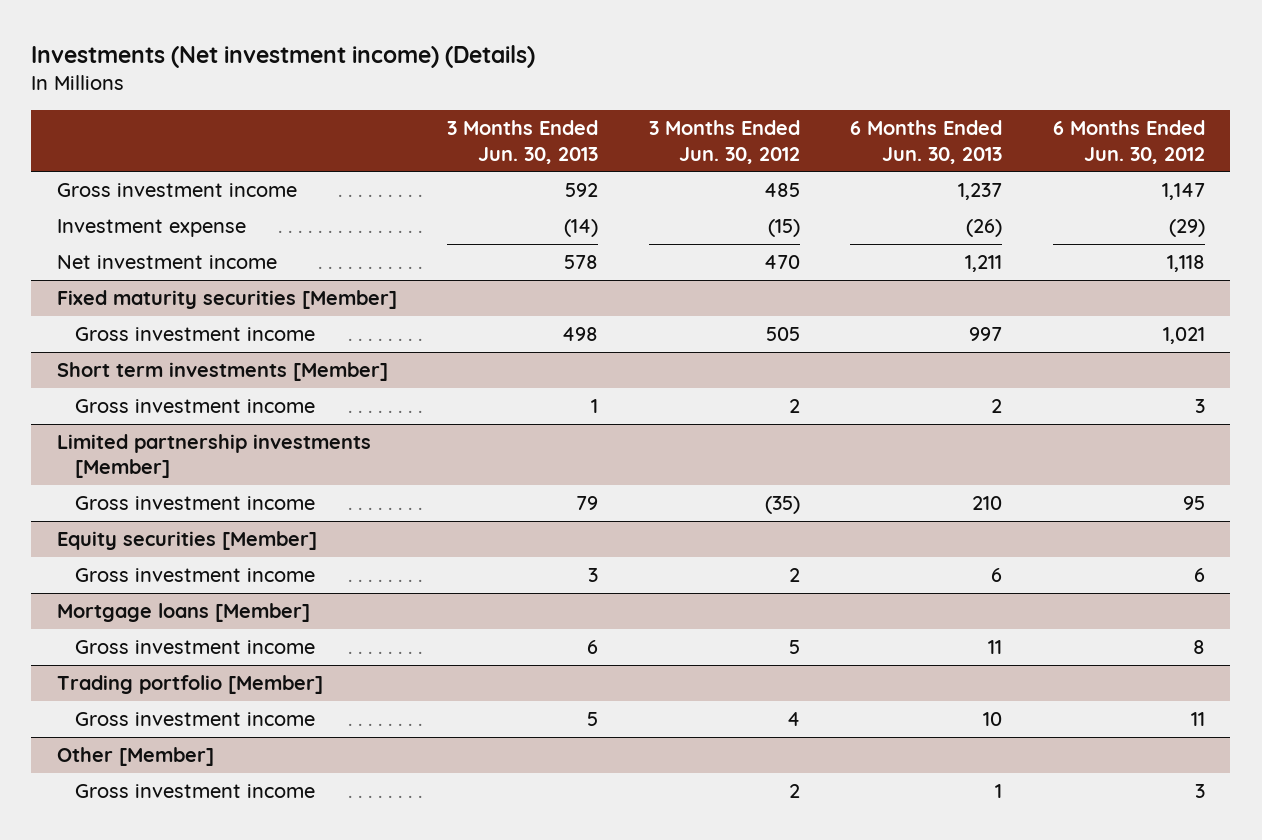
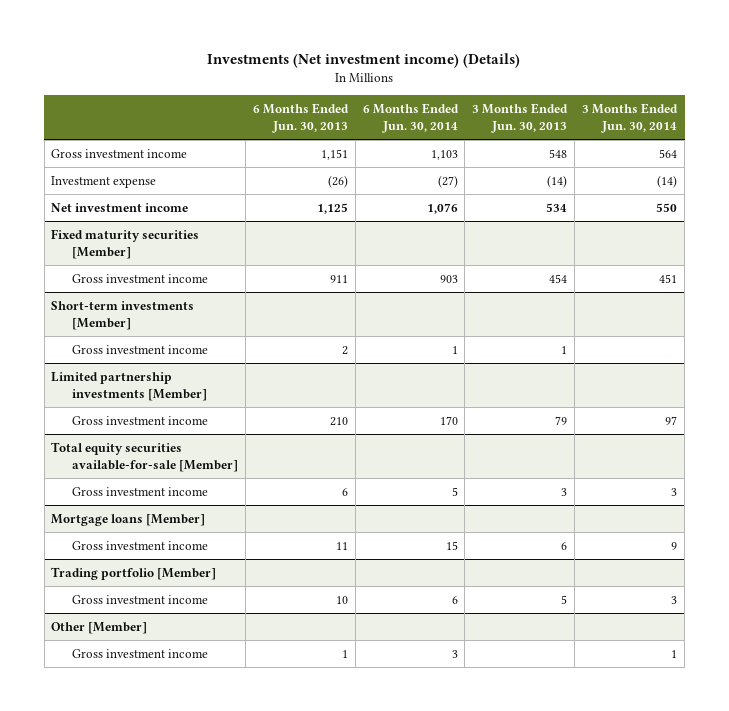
- | 3 Months Ended Jun. 30, 2013 | 3 Months Ended Jun. 30, 2012 | 6 Months Ended Jun. 30, 2013 | 6 Months Ended Jun. 30, 2012
+ | 6 Months Ended Jun. 30, 2013 | 6 Months Ended Jun. 30, 2014 | 3 Months Ended Jun. 30, 2013 | 3 Months Ended Jun. 30, 2014
- Gross investment income | 592 | 485 | 1,237 | 1,147
+ Gross investment income | 1,151 | 1,103 | 548 | 564
- Net investment income | 578 | 470 | 1,211 | 1,118
+ Net investment income | 1,125 | 1,076 | 534 | 550
@ Fixed maturity securities [Member]
- Gross investment income | 498 | 505 | 997 | 1,021
- Short term investments [Member]
@ Fixed maturity securities [Member]
+ Gross investment income | 911 | 903 | 454 | 451
+ Short-term investments [Member]
- Equity securities [Member]
+ Total equity securities available-for-sale [Member]

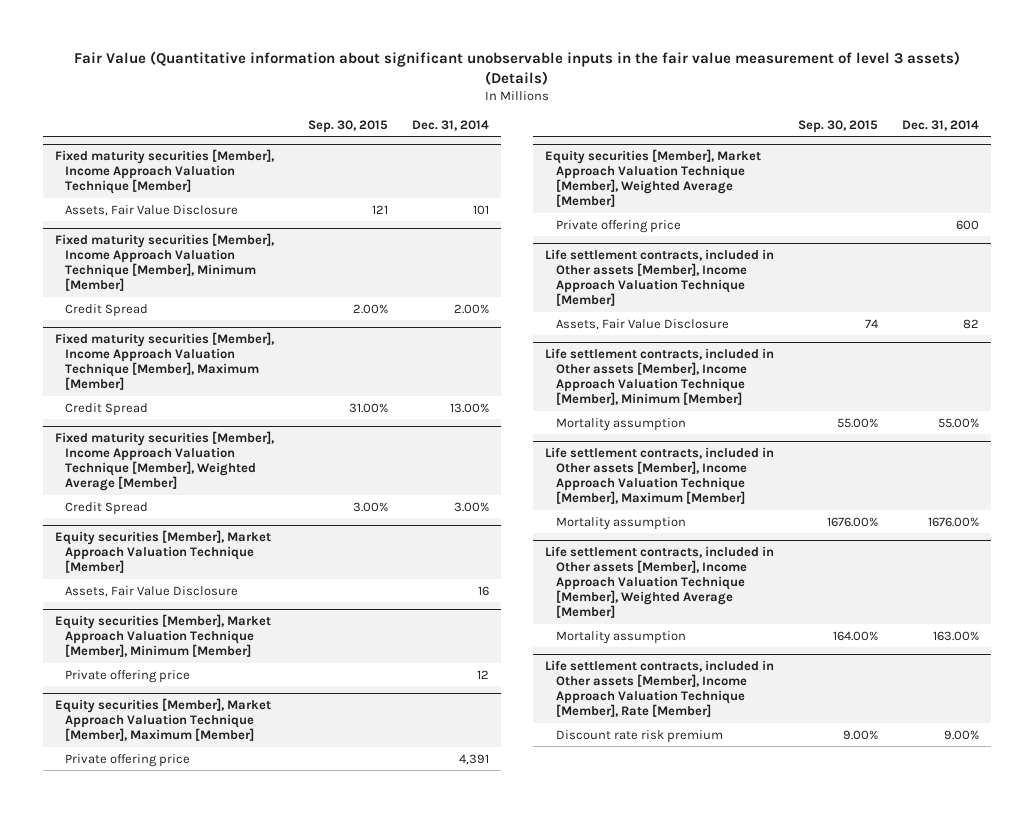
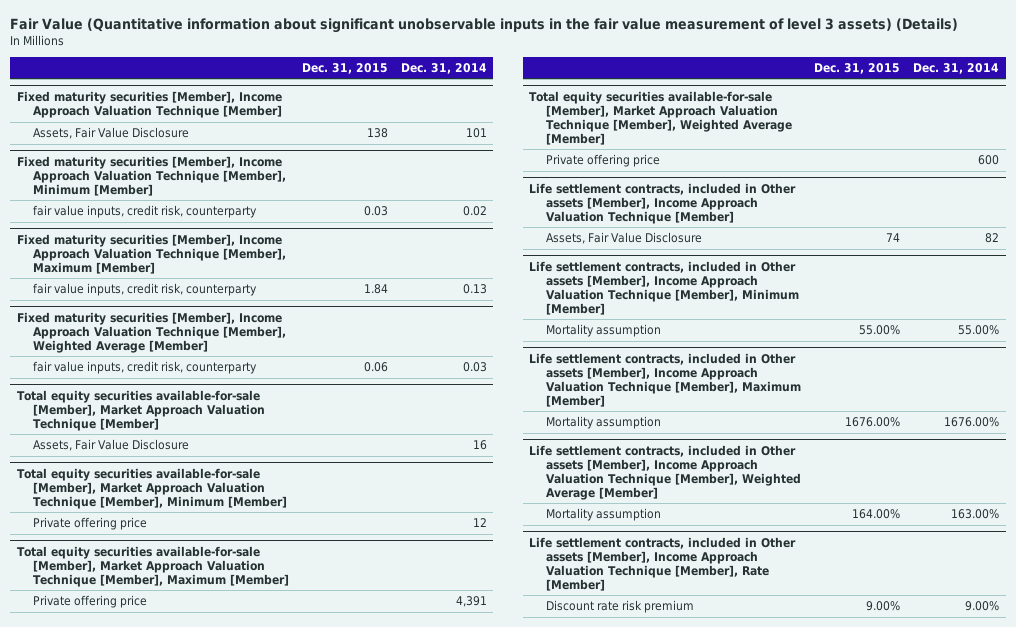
- | Sep. 30, 2015 | Dec. 31, 2014
+ | Dec. 31, 2015 | Dec. 31, 2014
@ Fixed maturity securities [Member], Income Approach Valuation Technique [Member], Minimum [Member]
- Credit Spread | 2.00% | 2.00%
+ fair value inputs, credit risk, counterparty | 0.03 | 0.02
@ Fixed maturity securities [Member], Income Approach Valuation Technique [Member], Maximum [Member]
- Credit Spread | 31.00% | 13.00%
+ fair value inputs, credit risk, counterparty | 1.84 | 0.13
@ Fixed maturity securities [Member], Income Approach Valuation Technique [Member], Weighted Average [Member]
- Credit Spread | 3.00% | 3.00%
- Equity securities [Member], Market Approach Valuation Technique [Member]
@ Fixed maturity securities [Member], Income Approach Valuation Technique [Member], Weighted Average [Member]
+ fair value inputs, credit risk, counterparty | 0.06 | 0.03
+ Total equity securities available-for-sale [Member], Market Approach Valuation Technique [Member]
- Equity securities [Member], Market Approach Valuation Technique [Member], Minimum [Member]
+ Total equity securities available-for-sale [Member], Market Approach Valuation Technique [Member], Minimum [Member]
- Equity securities [Member], Market Approach Valuation Technique [Member], Maximum [Member]
+ Total equity securities available-for-sale [Member], Market Approach Valuation Technique [Member], Maximum [Member]
- Equity securities [Member], Market Approach Valuation Technique [Member], Weighted Average [Member]
+ Total equity securities available-for-sale [Member], Market Approach Valuation Technique [Member], Weighted Average [Member]

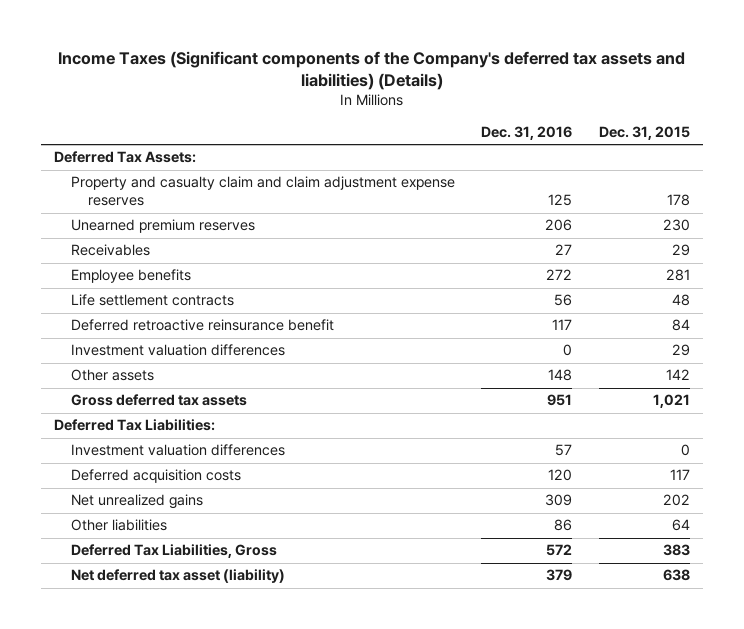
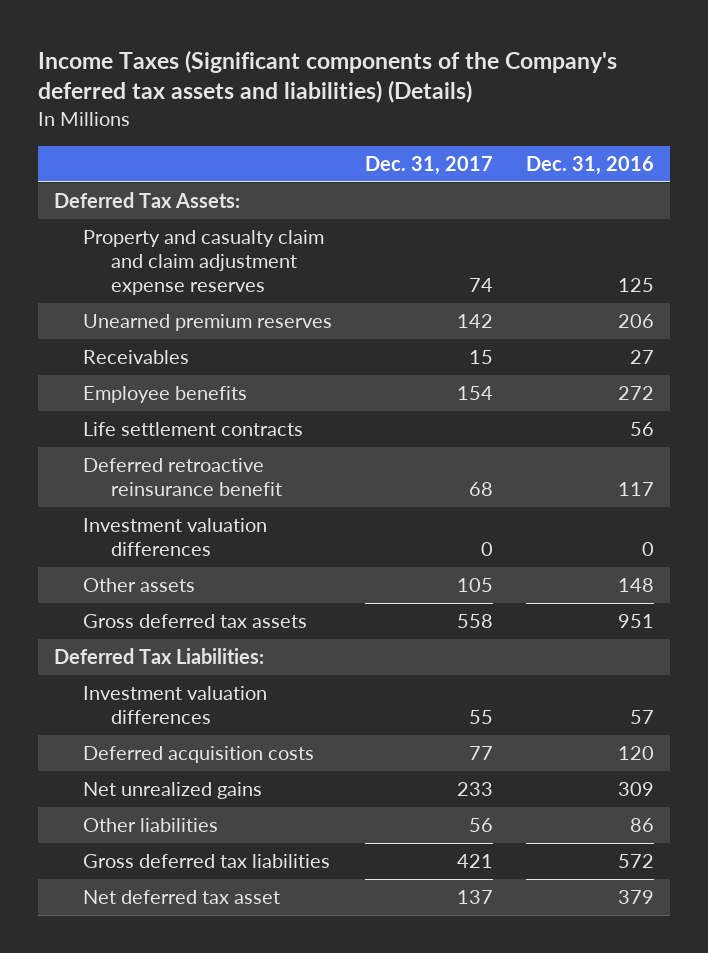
- | Dec. 31, 2016 | Dec. 31, 2015
+ | Dec. 31, 2017 | Dec. 31, 2016
- Deferred Tax Liabilities, Gross | 572 | 383
- Net deferred tax asset (liability) | 379 | 638
+ Gross deferred tax liabilities | 421 | 572
+ Net deferred tax asset | 137 | 379

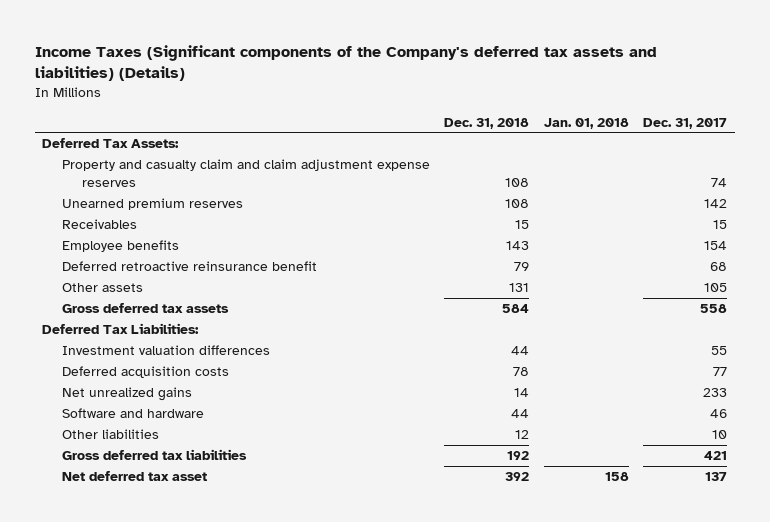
- | Dec. 31, 2017 | Dec. 31, 2016
+ | Dec. 31, 2018 | Jan. 01, 2018 | Dec. 31, 2017
- Life settlement contracts | | 56
- Investment valuation differences | 0 | 0
- Other liabilities | 56 | 86
+ Software and hardware | 44 | | 46
+ Other liabilities | 12 | | 10

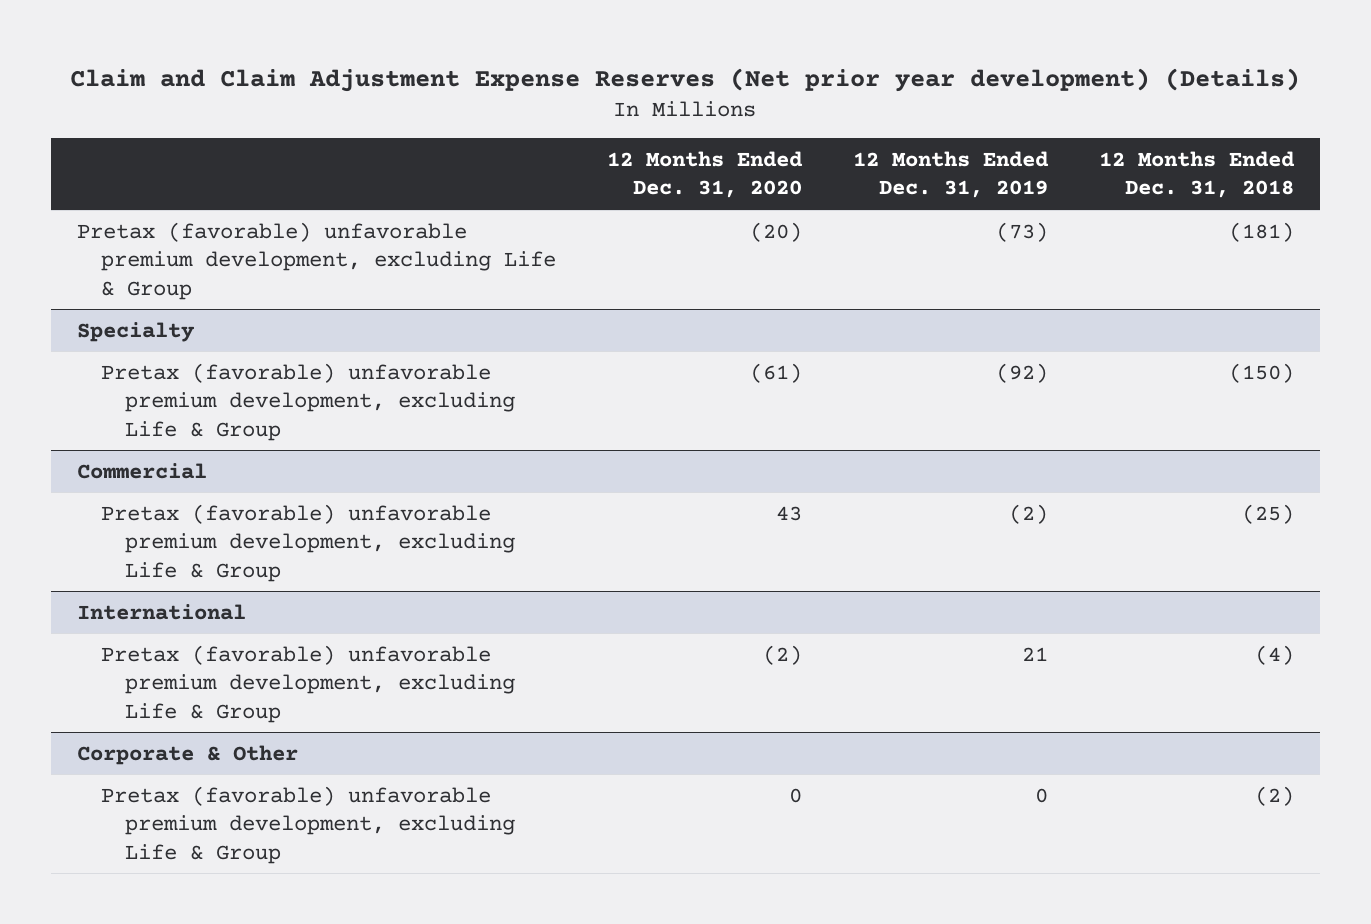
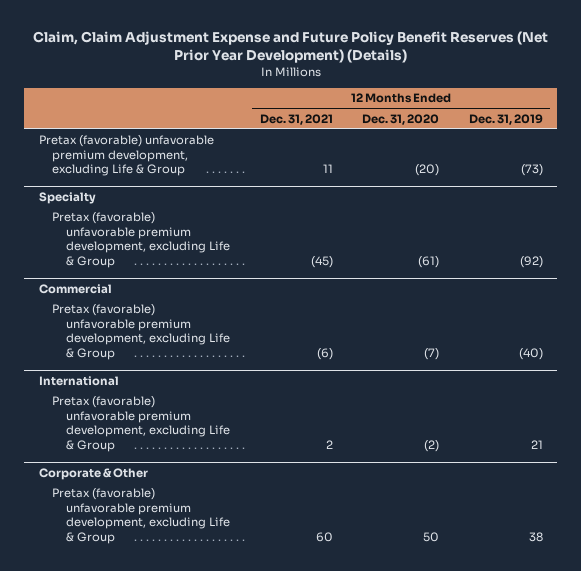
- Claim and Claim Adjustment Expense Reserves (Net prior year development) (Details)
+ Claim, Claim Adjustment Expense and Future Policy Benefit Reserves (Net Prior Year Development) (Details)
- | 12 Months Ended Dec. 31, 2020 | 12 Months Ended Dec. 31, 2019 | 12 Months Ended Dec. 31, 2018
+ | 12 Months Ended Dec. 31, 2021 | 12 Months Ended Dec. 31, 2020 | 12 Months Ended Dec. 31, 2019
@ Commercial
- Pretax (favorable) unfavorable premium development, excluding Life & Group | 43 | (2) | (25)
+ Pretax (favorable) unfavorable premium development, excluding Life & Group | (6) | (7) | (40)
@ Corporate & Other
- Pretax (favorable) unfavorable premium development, excluding Life & Group | 0 | 0 | (2)
+ Pretax (favorable) unfavorable premium development, excluding Life & Group | 60 | 50 | 38

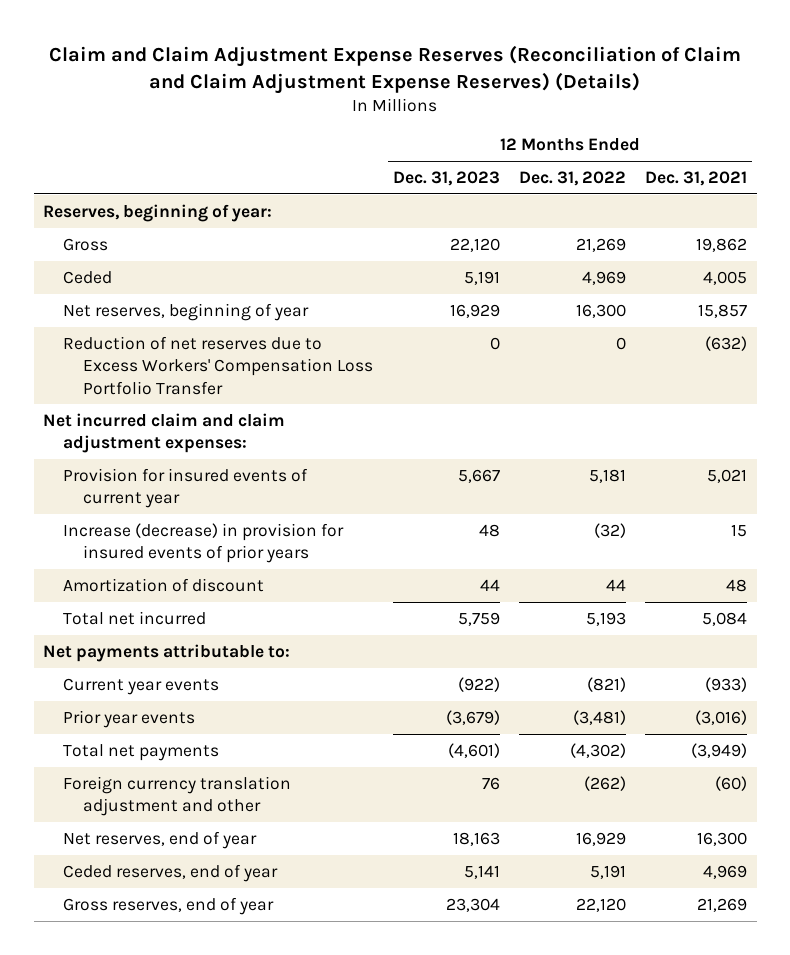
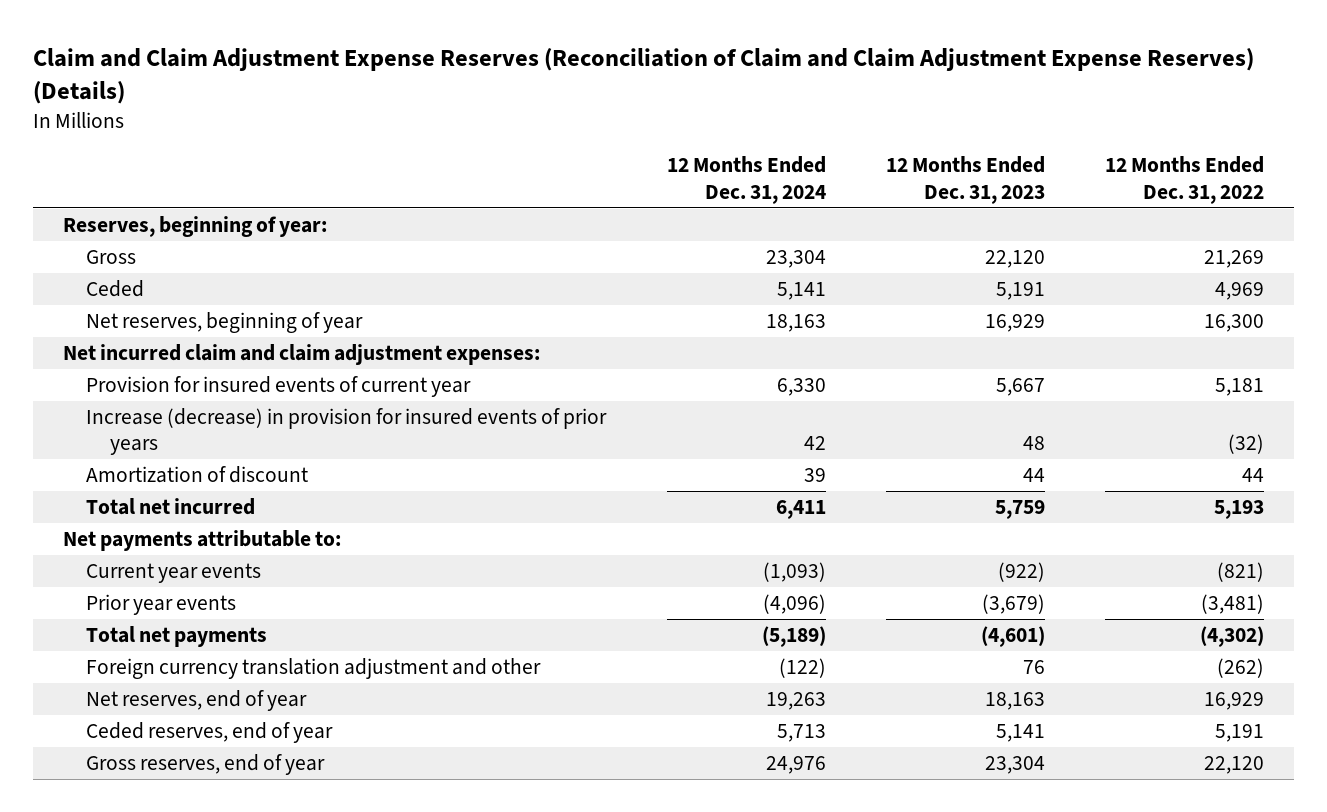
- | 12 Months Ended Dec. 31, 2023 | 12 Months Ended Dec. 31, 2022 | 12 Months Ended Dec. 31, 2021
+ | 12 Months Ended Dec. 31, 2024 | 12 Months Ended Dec. 31, 2023 | 12 Months Ended Dec. 31, 2022
- Reduction of net reserves due to Excess Workers' Compensation Loss Portfolio Transfer | 0 | 0 | (632)

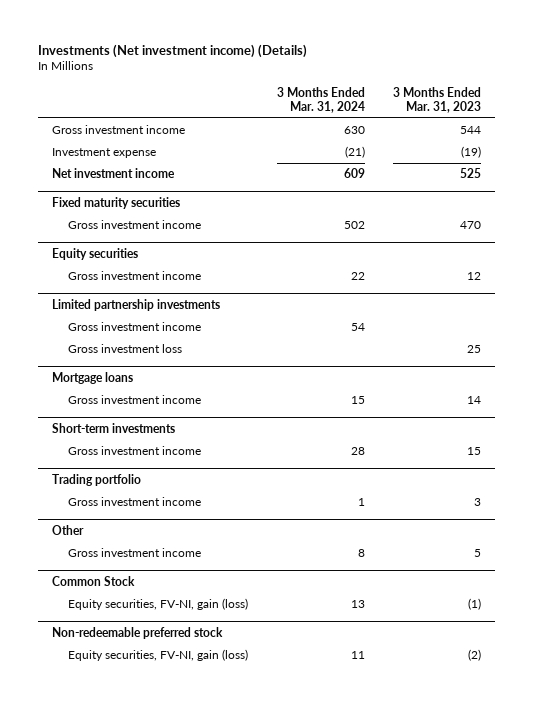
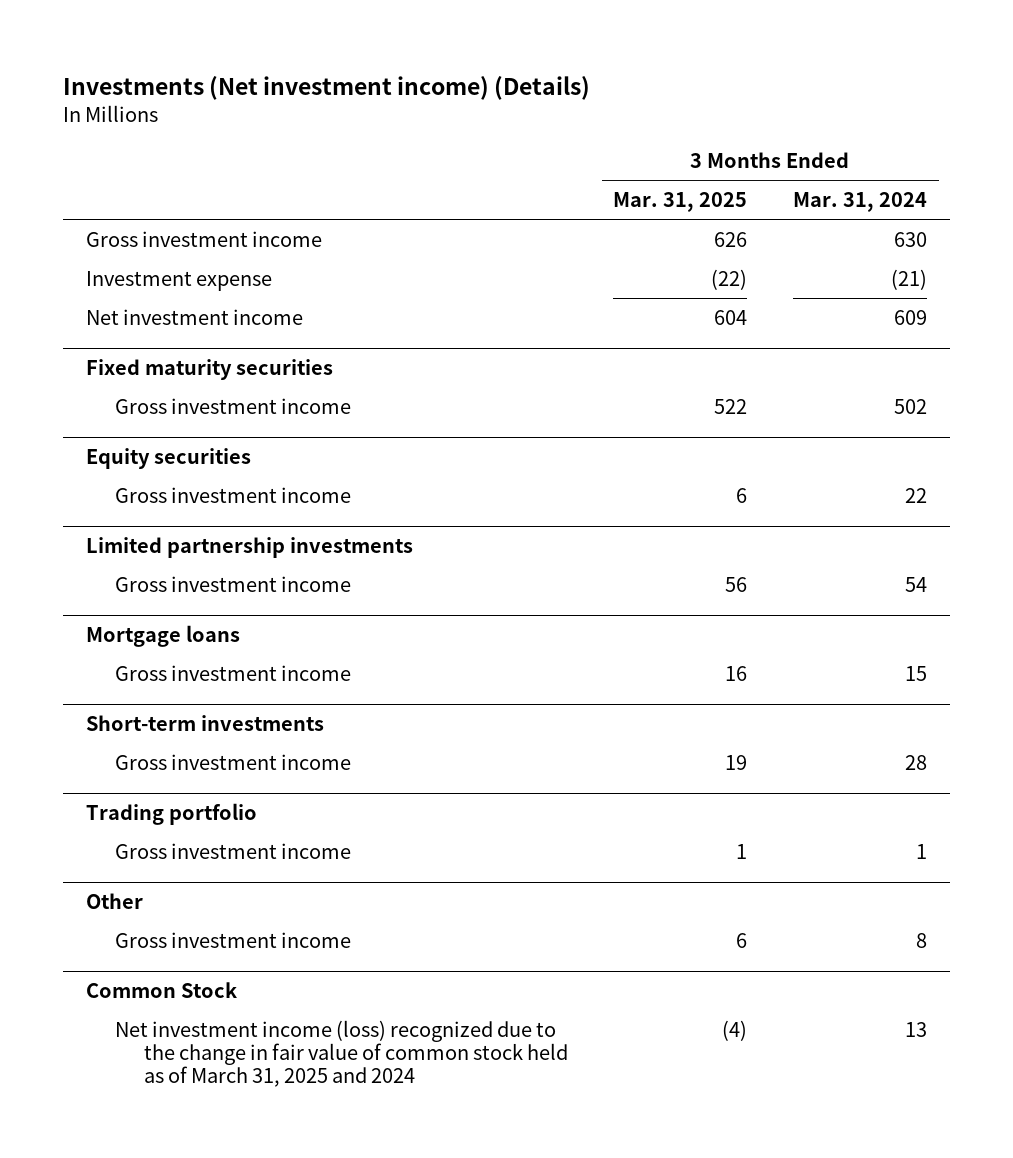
- | 3 Months Ended Mar. 31, 2024 | 3 Months Ended Mar. 31, 2023
+ | 3 Months Ended Mar. 31, 2025 | 3 Months Ended Mar. 31, 2024
@ Limited partnership investments
- Gross investment loss | | 25
@ Common Stock
- Equity securities, FV-NI, gain (loss) | 13 | (1)
- Non-redeemable preferred stock
- Equity securities, FV-NI, gain (loss) | 11 | (2)
@ Common Stock
+ Net investment income (loss) recognized due to the change in fair value of common stock held as of March 31, 2025 and 2024 | (4) | 13

